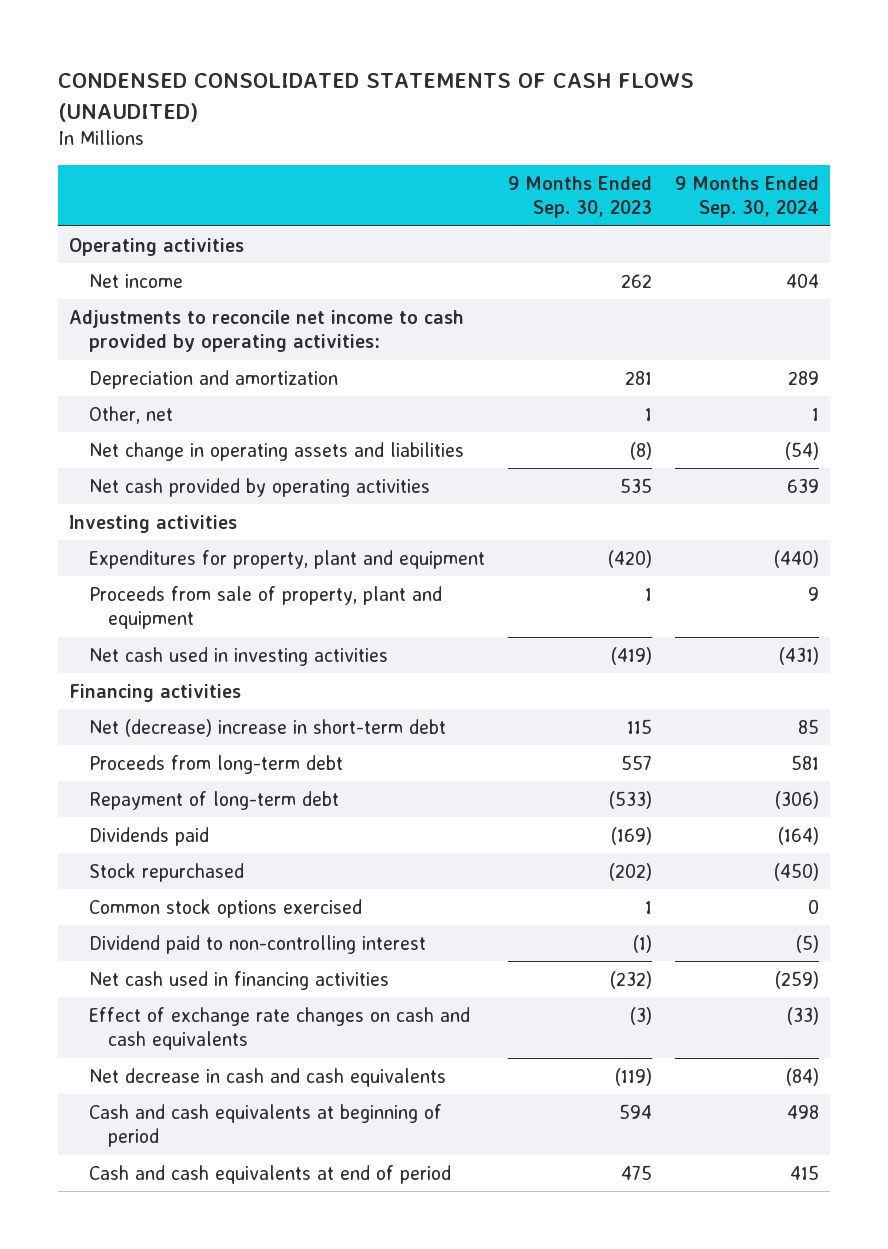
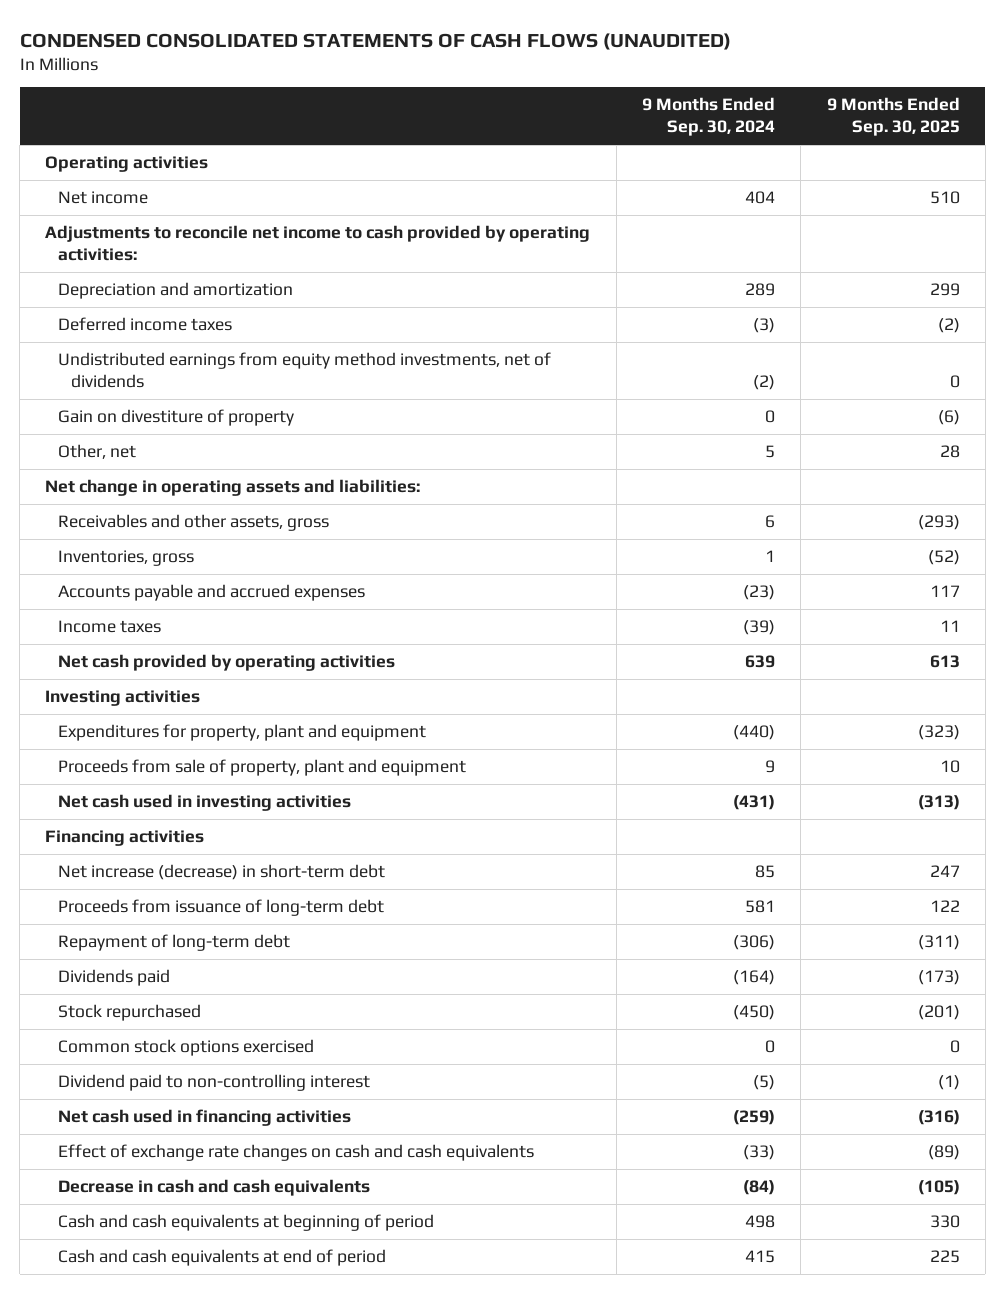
- | 9 Months Ended Sep. 30, 2023 | 9 Months Ended Sep. 30, 2024
+ | 9 Months Ended Sep. 30, 2024 | 9 Months Ended Sep. 30, 2025
- Other, net | 1 | 1
- Net change in operating assets and liabilities | (8) | (54)
+ Deferred income taxes | (3) | (2)
+ Undistributed earnings from equity method investments, net of dividends | (2) | 0
+ Gain on divestiture of property | 0 | (6)
+ Other, net | 5 | 28
+ Net change in operating assets and liabilities:
+ Receivables and other assets, gross | 6 | (293)
+ Inventories, gross | 1 | (52)
+ Accounts payable and accrued expenses | (23) | 117
+ Income taxes | (39) | 11
- Net (decrease) increase in short-term debt | 115 | 85
- Proceeds from long-term debt | 557 | 581
+ Net increase (decrease) in short-term debt | 85 | 247
+ Proceeds from issuance of long-term debt | 581 | 122
- Net decrease in cash and cash equivalents | (119) | (84)
+ Decrease in cash and cash equivalents | (84) | (105)

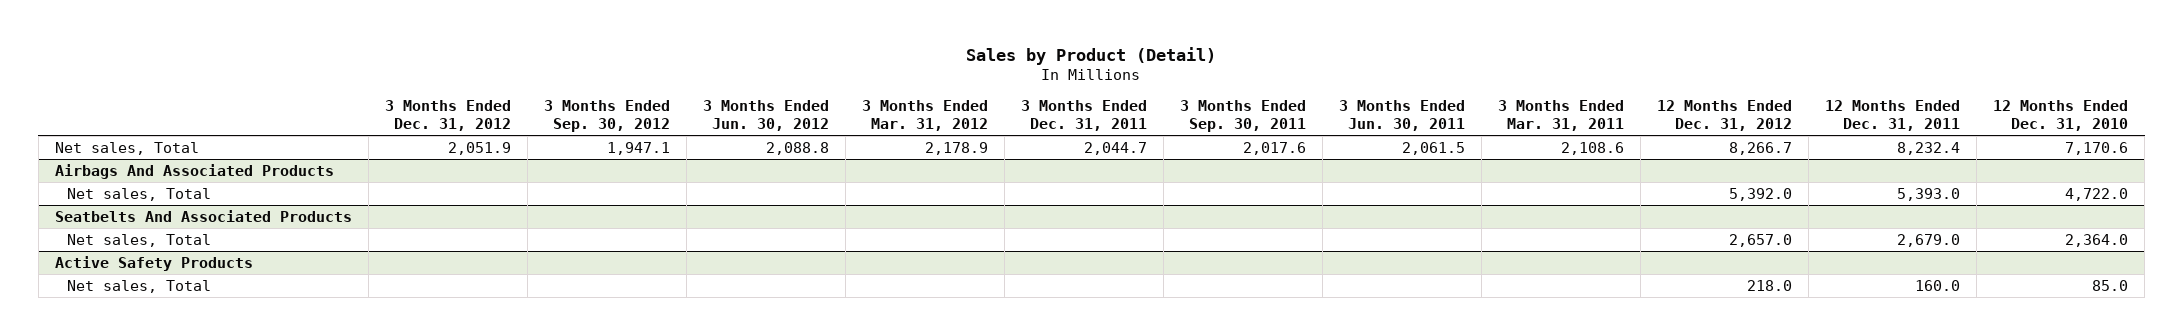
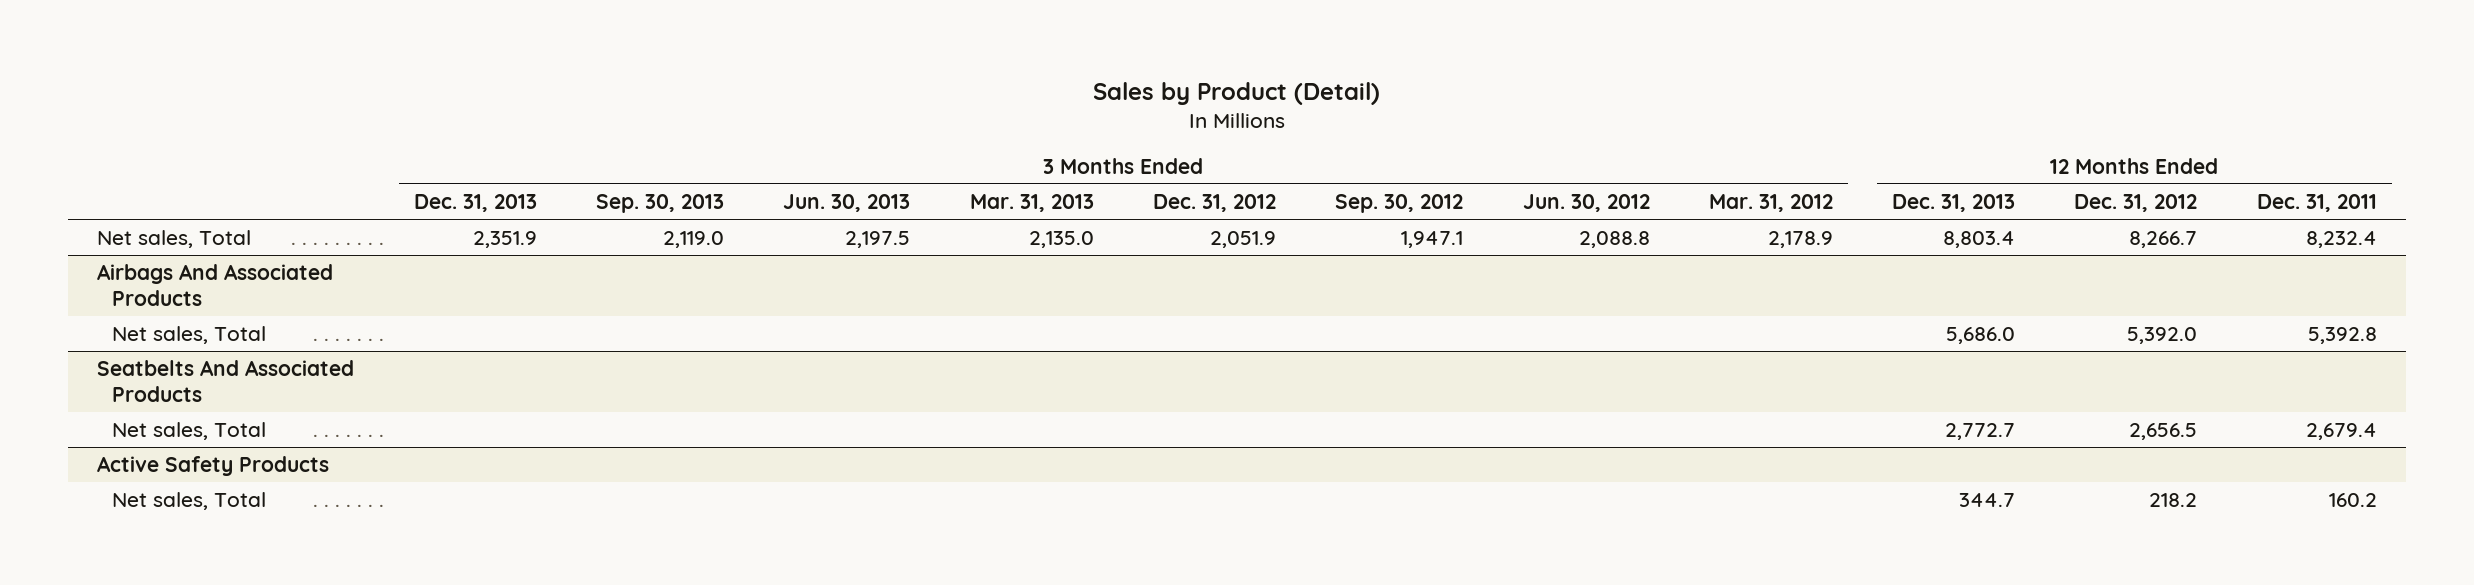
- | 3 Months Ended Dec. 31, 2012 | 3 Months Ended Sep. 30, 2012 | 3 Months Ended Jun. 30, 2012 | 3 Months Ended Mar. 31, 2012 | 3 Months Ended Dec. 31, 2011 | 3 Months Ended Sep. 30, 2011 | 3 Months Ended Jun. 30, 2011 | 3 Months Ended Mar. 31, 2011 | 12 Months Ended Dec. 31, 2012 | 12 Months Ended Dec. 31, 2011 | 12 Months Ended Dec. 31, 2010
+ | 3 Months Ended Dec. 31, 2013 | 3 Months Ended Sep. 30, 2013 | 3 Months Ended Jun. 30, 2013 | 3 Months Ended Mar. 31, 2013 | 3 Months Ended Dec. 31, 2012 | 3 Months Ended Sep. 30, 2012 | 3 Months Ended Jun. 30, 2012 | 3 Months Ended Mar. 31, 2012 | 12 Months Ended Dec. 31, 2013 | 12 Months Ended Dec. 31, 2012 | 12 Months Ended Dec. 31, 2011
@ Airbags And Associated Products
- Net sales, Total | | | | | | | | | 5,392.0 | 5,393.0 | 4,722.0
+ Net sales, Total | | | | | | | | | 5,686.0 | 5,392.0 | 5,392.8
@ Seatbelts And Associated Products
- Net sales, Total | | | | | | | | | 2,657.0 | 2,679.0 | 2,364.0
+ Net sales, Total | | | | | | | | | 2,772.7 | 2,656.5 | 2,679.4
@ Active Safety Products
- Net sales, Total | | | | | | | | | 218.0 | 160.0 | 85.0
+ Net sales, Total | | | | | | | | | 344.7 | 218.2 | 160.2

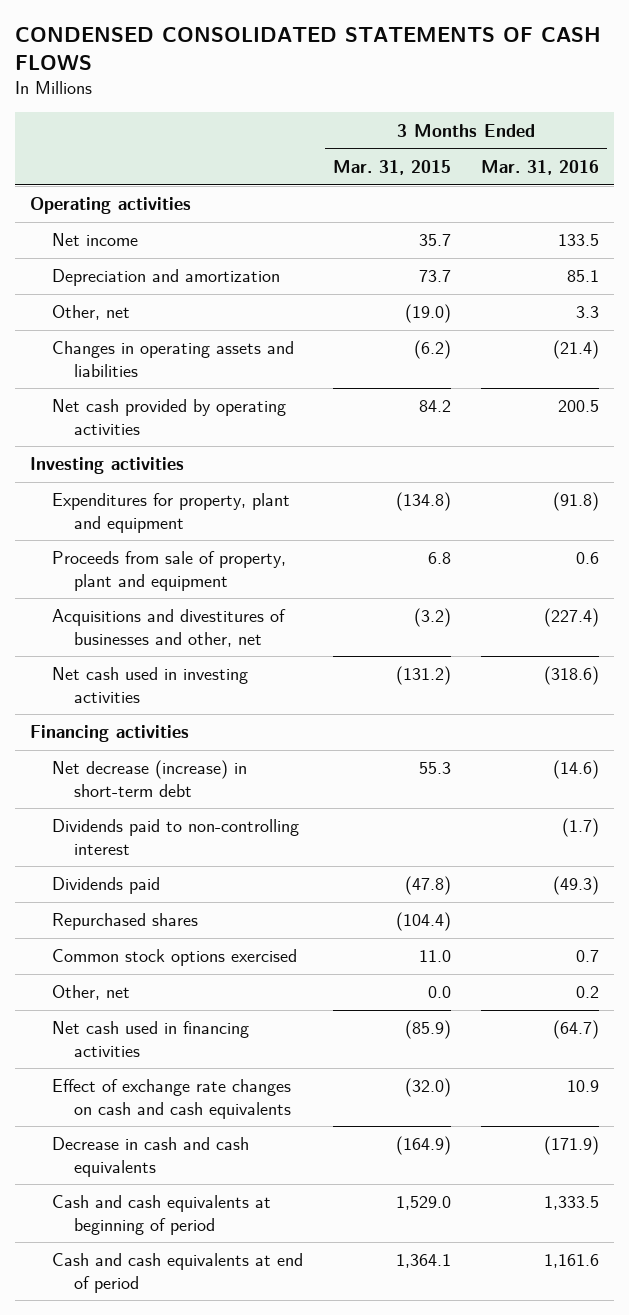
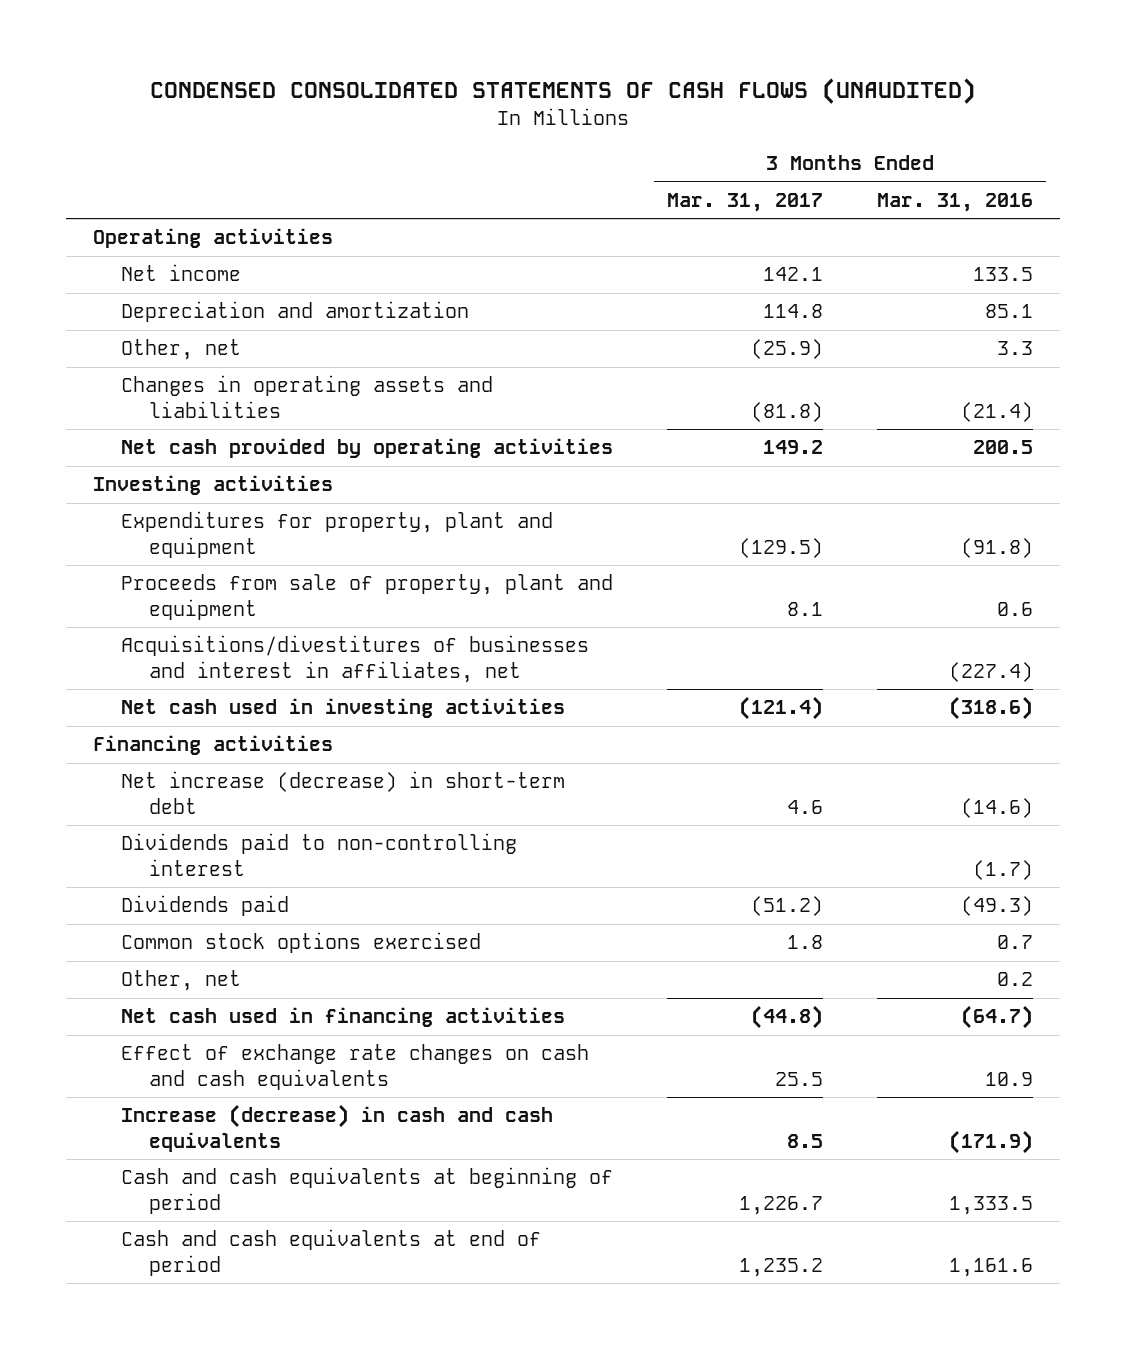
- CONDENSED CONSOLIDATED STATEMENTS OF CASH FLOWS
+ CONDENSED CONSOLIDATED STATEMENTS OF CASH FLOWS (UNAUDITED)
- | 3 Months Ended Mar. 31, 2015 | 3 Months Ended Mar. 31, 2016
+ | 3 Months Ended Mar. 31, 2017 | 3 Months Ended Mar. 31, 2016
- Acquisitions and divestitures of businesses and other, net | (3.2) | (227.4)
+ Acquisitions/divestitures of businesses and interest in affiliates, net | | (227.4)
- Net decrease (increase) in short-term debt | 55.3 | (14.6)
+ Net increase (decrease) in short-term debt | 4.6 | (14.6)
- Repurchased shares | (104.4) |
- Decrease in cash and cash equivalents | (164.9) | (171.9)
+ Increase (decrease) in cash and cash equivalents | 8.5 | (171.9)

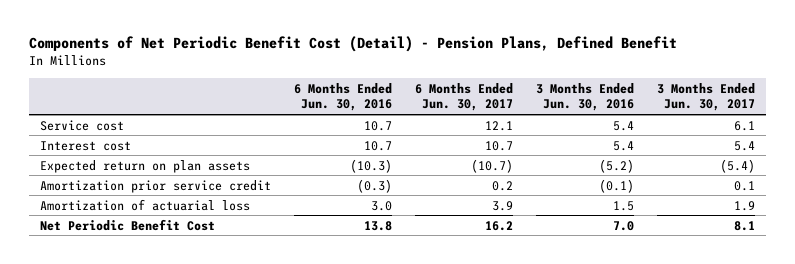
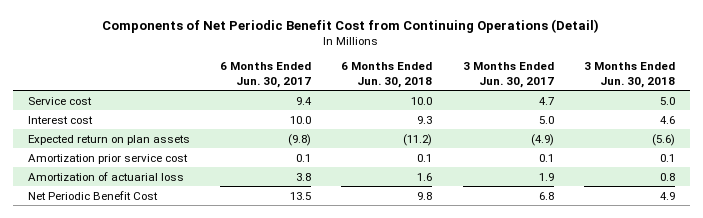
- Components of Net Periodic Benefit Cost (Detail) - Pension Plans, Defined Benefit
+ Components of Net Periodic Benefit Cost from Continuing Operations (Detail)
- | 6 Months Ended Jun. 30, 2016 | 6 Months Ended Jun. 30, 2017 | 3 Months Ended Jun. 30, 2016 | 3 Months Ended Jun. 30, 2017
+ | 6 Months Ended Jun. 30, 2017 | 6 Months Ended Jun. 30, 2018 | 3 Months Ended Jun. 30, 2017 | 3 Months Ended Jun. 30, 2018
- Service cost | 10.7 | 12.1 | 5.4 | 6.1
- Interest cost | 10.7 | 10.7 | 5.4 | 5.4
- Expected return on plan assets | (10.3) | (10.7) | (5.2) | (5.4)
- Amortization prior service credit | (0.3) | 0.2 | (0.1) | 0.1
- Amortization of actuarial loss | 3.0 | 3.9 | 1.5 | 1.9
- Net Periodic Benefit Cost | 13.8 | 16.2 | 7.0 | 8.1
+ Service cost | 9.4 | 10.0 | 4.7 | 5.0
+ Interest cost | 10.0 | 9.3 | 5.0 | 4.6
+ Expected return on plan assets | (9.8) | (11.2) | (4.9) | (5.6)
+ Amortization prior service cost | 0.1 | 0.1 | 0.1 | 0.1
+ Amortization of actuarial loss | 3.8 | 1.6 | 1.9 | 0.8
+ Net Periodic Benefit Cost | 13.5 | 9.8 | 6.8 | 4.9

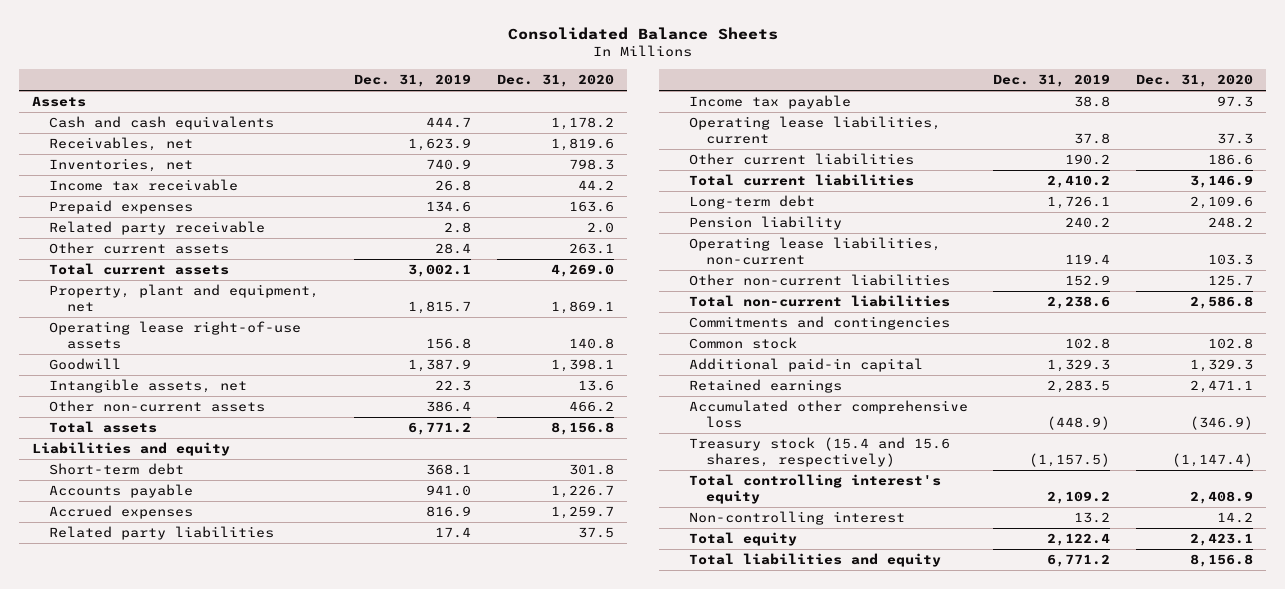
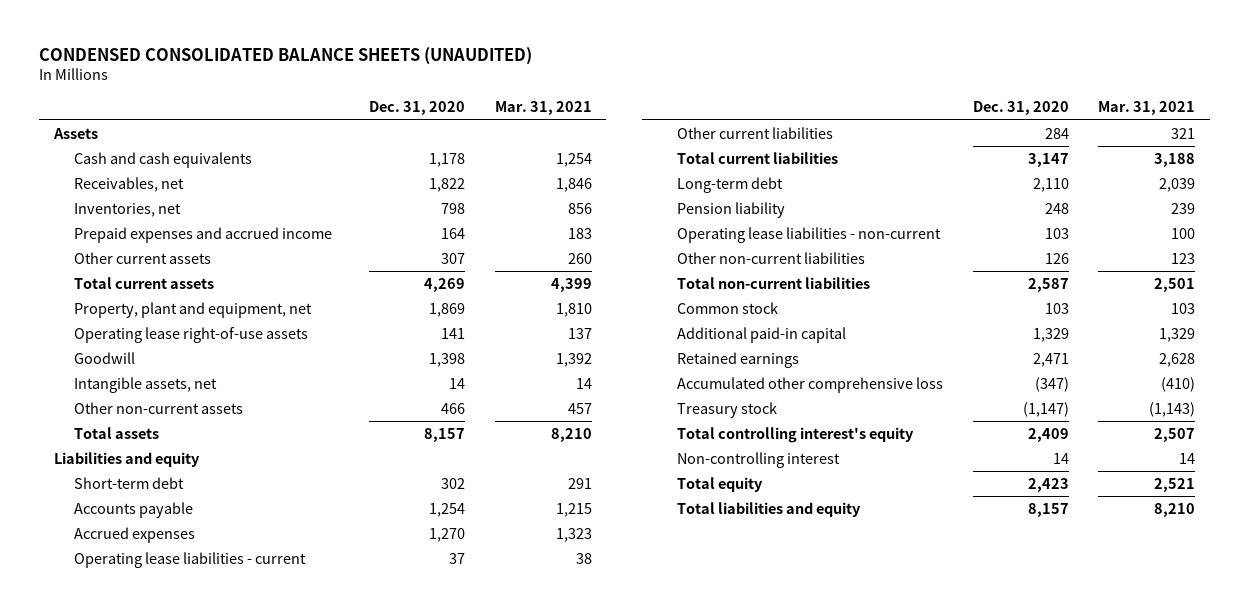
- Consolidated Balance Sheets
+ CONDENSED CONSOLIDATED BALANCE SHEETS (UNAUDITED)
- | Dec. 31, 2019 | Dec. 31, 2020
+ | Dec. 31, 2020 | Mar. 31, 2021
- Cash and cash equivalents | 444.7 | 1,178.2
- Receivables, net | 1,623.9 | 1,819.6
- Inventories, net | 740.9 | 798.3
- Income tax receivable | 26.8 | 44.2
- Prepaid expenses | 134.6 | 163.6
- Related party receivable | 2.8 | 2.0
- Other current assets | 28.4 | 263.1
- Total current assets | 3,002.1 | 4,269.0
- Property, plant and equipment, net | 1,815.7 | 1,869.1
- Operating lease right-of-use assets | 156.8 | 140.8
- Goodwill | 1,387.9 | 1,398.1
- Intangible assets, net | 22.3 | 13.6
- Other non-current assets | 386.4 | 466.2
- Total assets | 6,771.2 | 8,156.8
+ Cash and cash equivalents | 1,178 | 1,254
+ Receivables, net | 1,822 | 1,846
+ Inventories, net | 798 | 856
+ Prepaid expenses and accrued income | 164 | 183
+ Other current assets | 307 | 260
+ Total current assets | 4,269 | 4,399
+ Property, plant and equipment, net | 1,869 | 1,810
+ Operating lease right-of-use assets | 141 | 137
+ Goodwill | 1,398 | 1,392
+ Intangible assets, net | 14 | 14
+ Other non-current assets | 466 | 457
+ Total assets | 8,157 | 8,210
- Short-term debt | 368.1 | 301.8
- Accounts payable | 941.0 | 1,226.7
- Accrued expenses | 816.9 | 1,259.7
- Related party liabilities | 17.4 | 37.5
- Income tax payable | 38.8 | 97.3
- Operating lease liabilities, current | 37.8 | 37.3
- Other current liabilities | 190.2 | 186.6
- Total current liabilities | 2,410.2 | 3,146.9
- Long-term debt | 1,726.1 | 2,109.6
- Pension liability | 240.2 | 248.2
- Operating lease liabilities, non-current | 119.4 | 103.3
- Other non-current liabilities | 152.9 | 125.7
- Total non-current liabilities | 2,238.6 | 2,586.8
- Commitments and contingencies
- Common stock | 102.8 | 102.8
- Additional paid-in capital | 1,329.3 | 1,329.3
- Retained earnings | 2,283.5 | 2,471.1
- Accumulated other comprehensive loss | (448.9) | (346.9)
- Treasury stock (15.4 and 15.6 shares, respectively) | (1,157.5) | (1,147.4)
- Total controlling interest's equity | 2,109.2 | 2,408.9
- Non-controlling interest | 13.2 | 14.2
- Total equity | 2,122.4 | 2,423.1
- Total liabilities and equity | 6,771.2 | 8,156.8
+ Short-term debt | 302 | 291
+ Accounts payable | 1,254 | 1,215
+ Accrued expenses | 1,270 | 1,323
+ Operating lease liabilities - current | 37 | 38
+ Other current liabilities | 284 | 321
+ Total current liabilities | 3,147 | 3,188
+ Long-term debt | 2,110 | 2,039
+ Pension liability | 248 | 239
+ Operating lease liabilities - non-current | 103 | 100
+ Other non-current liabilities | 126 | 123
+ Total non-current liabilities | 2,587 | 2,501
+ Common stock | 103 | 103
+ Additional paid-in capital | 1,329 | 1,329
+ Retained earnings | 2,471 | 2,628
+ Accumulated other comprehensive loss | (347) | (410)
+ Treasury stock | (1,147) | (1,143)
+ Total controlling interest's equity | 2,409 | 2,507
+ Non-controlling interest | 14 | 14
+ Total equity | 2,423 | 2,521
+ Total liabilities and equity | 8,157 | 8,210

